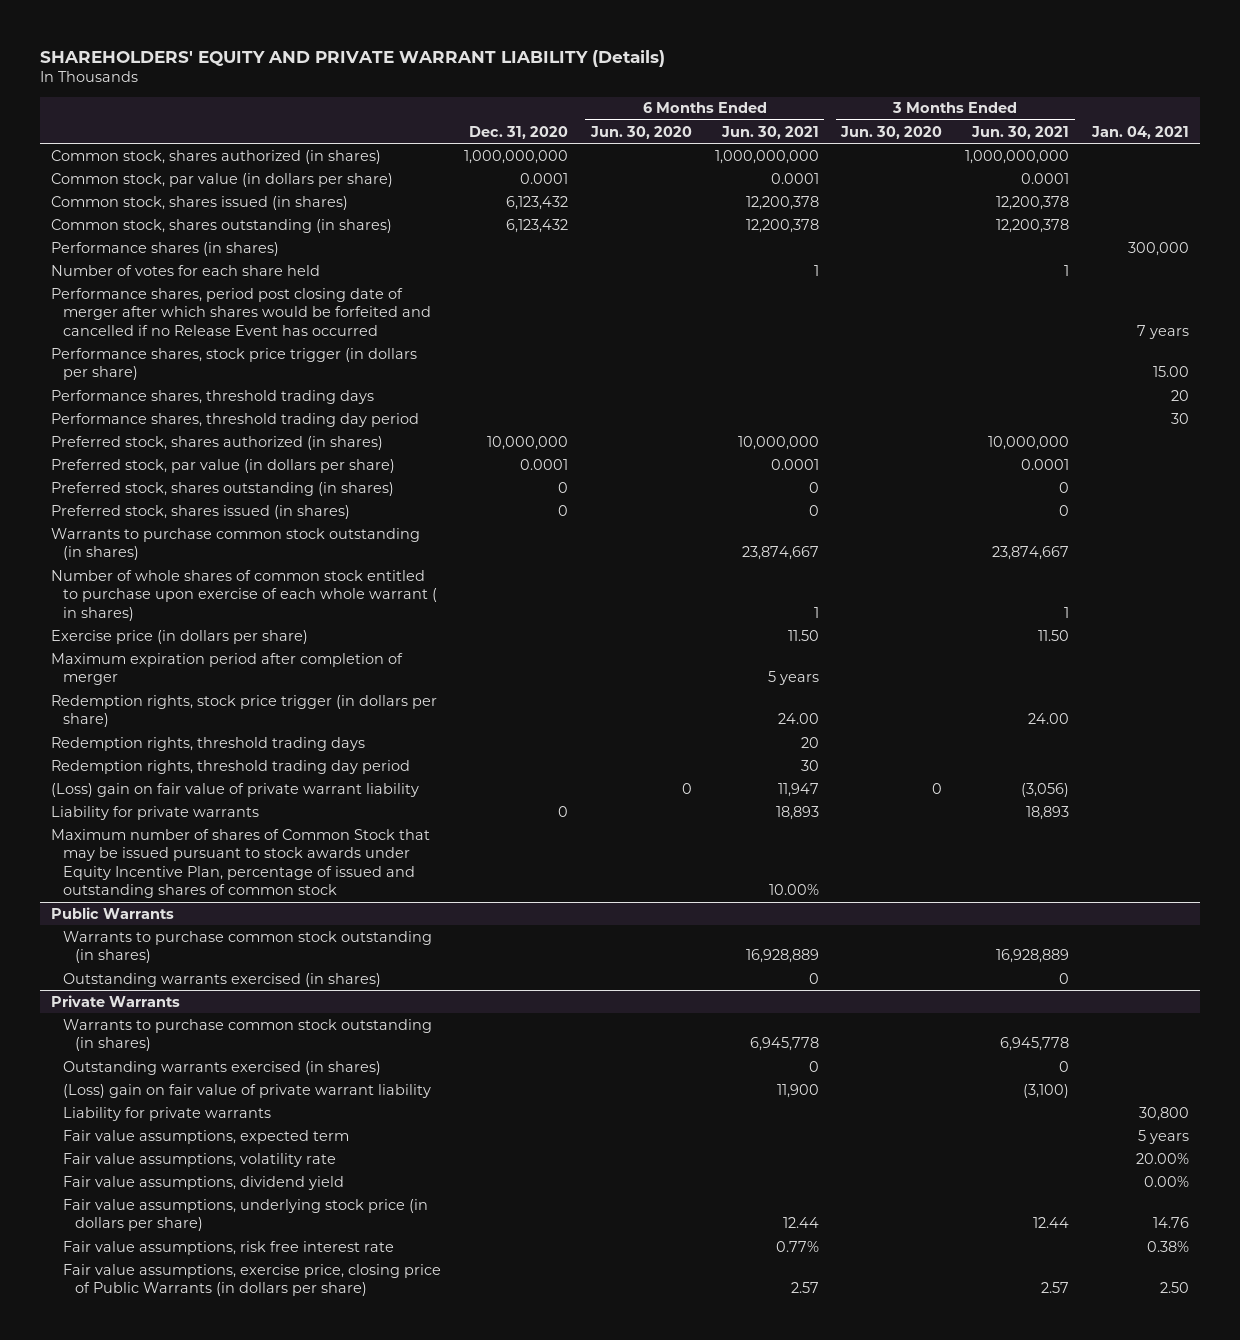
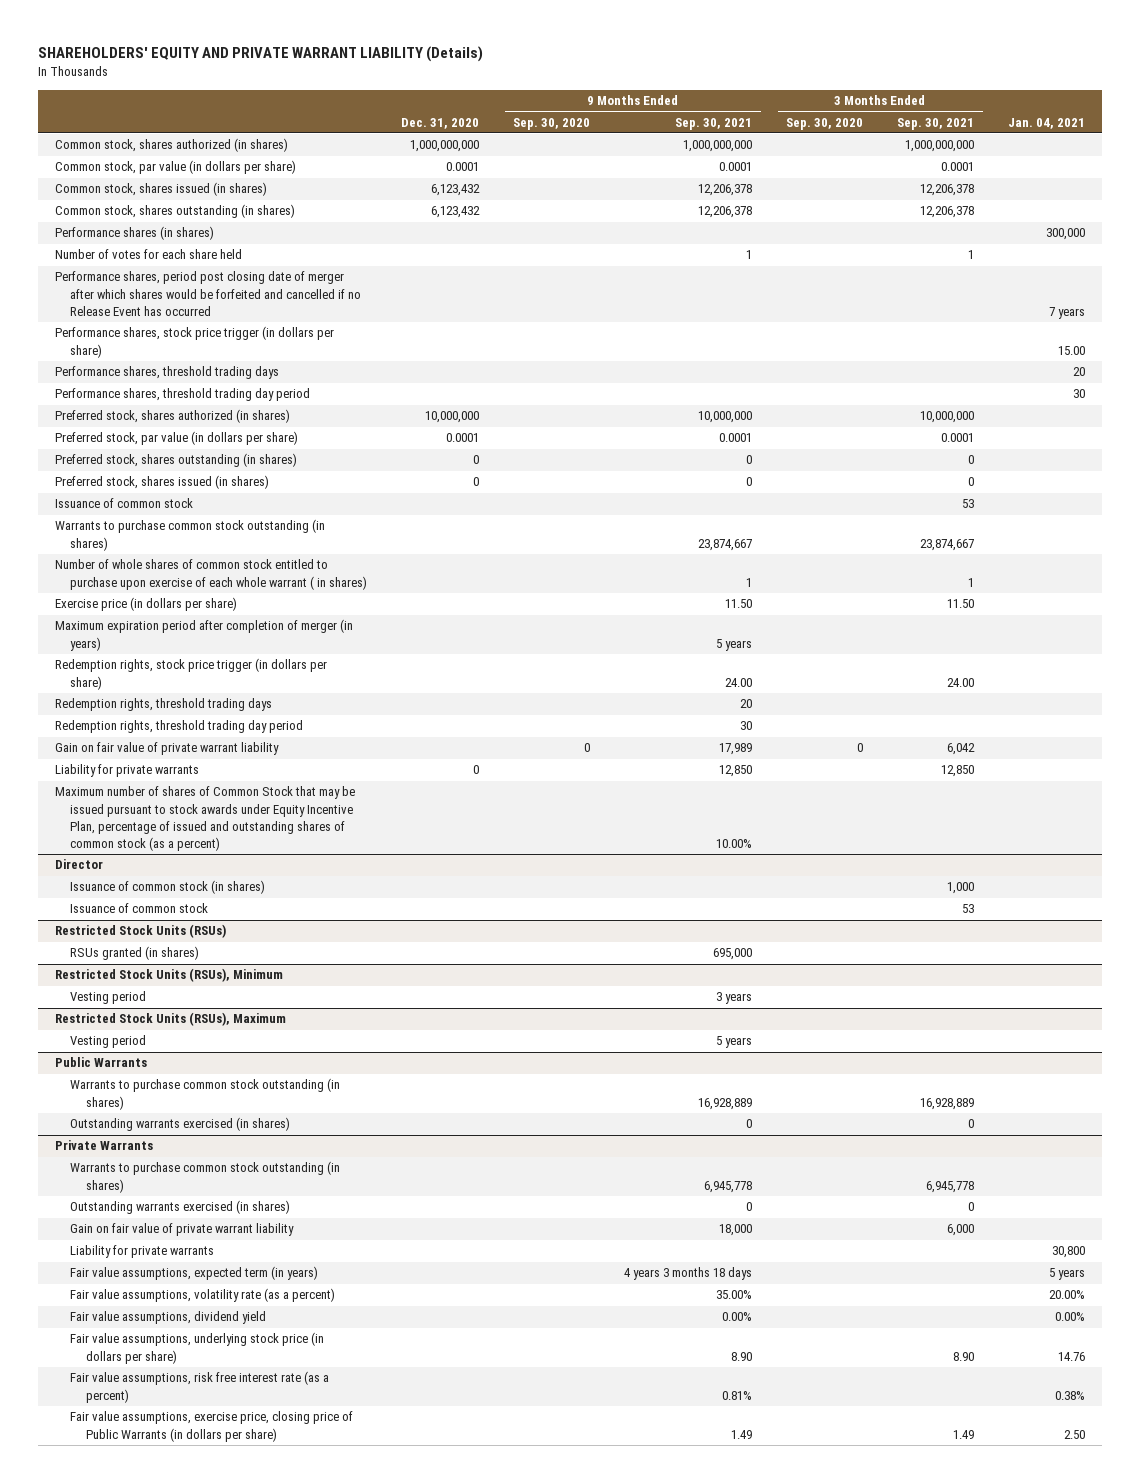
- | Dec. 31, 2020 | 6 Months Ended Jun. 30, 2020 | 6 Months Ended Jun. 30, 2021 | 3 Months Ended Jun. 30, 2020 | 3 Months Ended Jun. 30, 2021 | Jan. 04, 2021
+ | Dec. 31, 2020 | 9 Months Ended Sep. 30, 2020 | 9 Months Ended Sep. 30, 2021 | 3 Months Ended Sep. 30, 2020 | 3 Months Ended Sep. 30, 2021 | Jan. 04, 2021
+ Issuance of common stock | | | | | 53 |
- Maximum expiration period after completion of merger | | | 5 years | | |
+ Maximum expiration period after completion of merger (in years) | | | 5 years | | |
- (Loss) gain on fair value of private warrant liability | | 0 | 11,947 | 0 | (3,056) |
+ Gain on fair value of private warrant liability | | 0 | 17,989 | 0 | 6,042 |
- Maximum number of shares of Common Stock that may be issued pursuant to stock awards under Equity Incentive Plan, percentage of issued and outstanding shares of common stock | | | 10.00% | | |
+ Maximum number of shares of Common Stock that may be issued pursuant to stock awards under Equity Incentive Plan, percentage of issued and outstanding shares of common stock (as a percent) | | | 10.00% | | |
+ Director
+ Issuance of common stock (in shares) | | | | | 1,000 |
+ Issuance of common stock | | | | | 53 |
+ Restricted Stock Units (RSUs)
+ RSUs granted (in shares) | | | 695,000 | | |
+ Restricted Stock Units (RSUs), Minimum
+ Vesting period | | | 3 years | | |
+ Restricted Stock Units (RSUs), Maximum
+ Vesting period | | | 5 years | | |
@ Private Warrants
- (Loss) gain on fair value of private warrant liability | | | 11,900 | | (3,100) |
+ Gain on fair value of private warrant liability | | | 18,000 | | 6,000 |
- Fair value assumptions, expected term | | | | | | 5 years
- Fair value assumptions, volatility rate | | | | | | 20.00%
+ Fair value assumptions, expected term (in years) | | | 4 years 3 months 18 days | | | 5 years
+ Fair value assumptions, volatility rate (as a percent) | | | 35.00% | | | 20.00%
- Fair value assumptions, risk free interest rate | | | 0.77% | | | 0.38%
+ Fair value assumptions, risk free interest rate (as a percent) | | | 0.81% | | | 0.38%

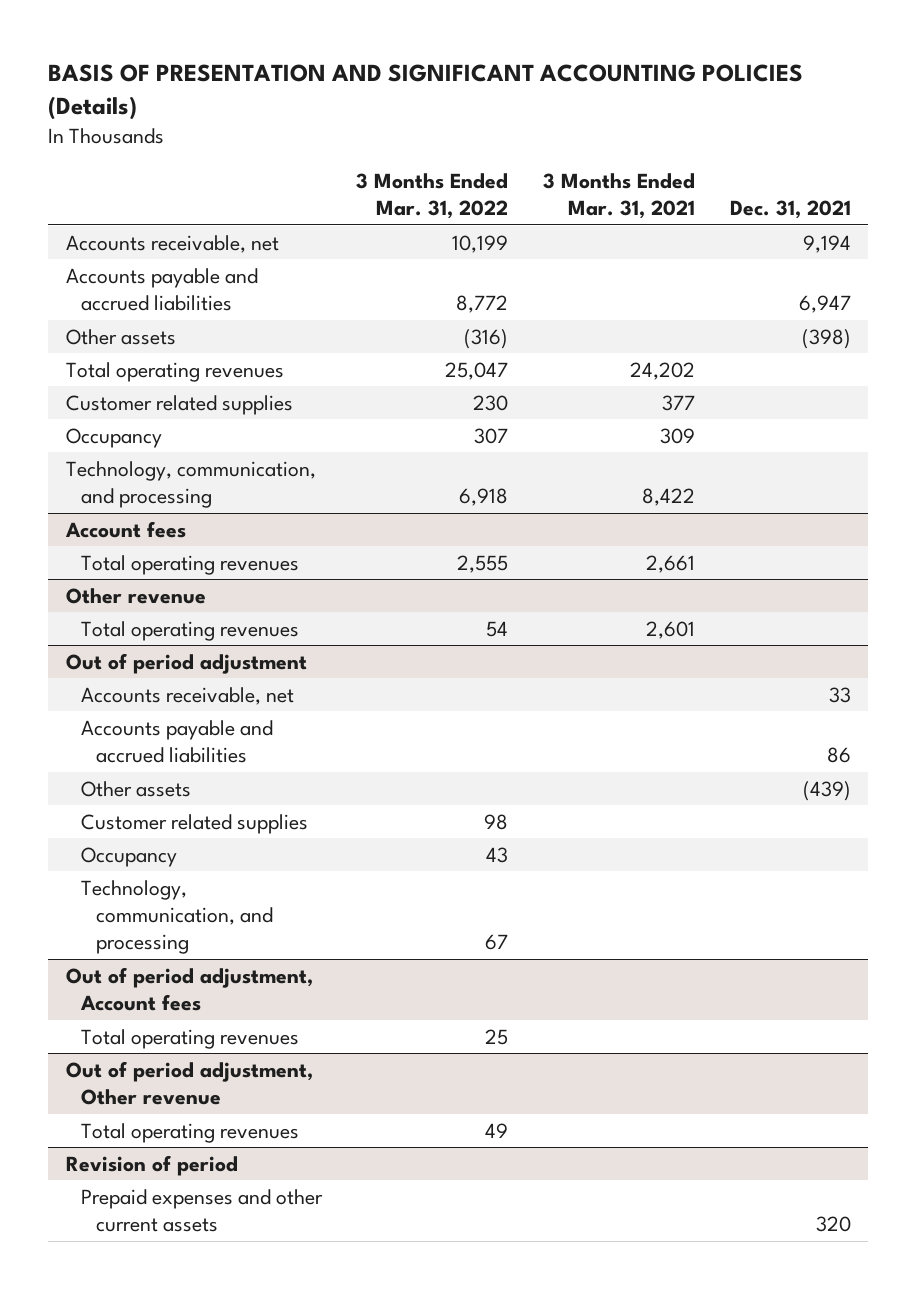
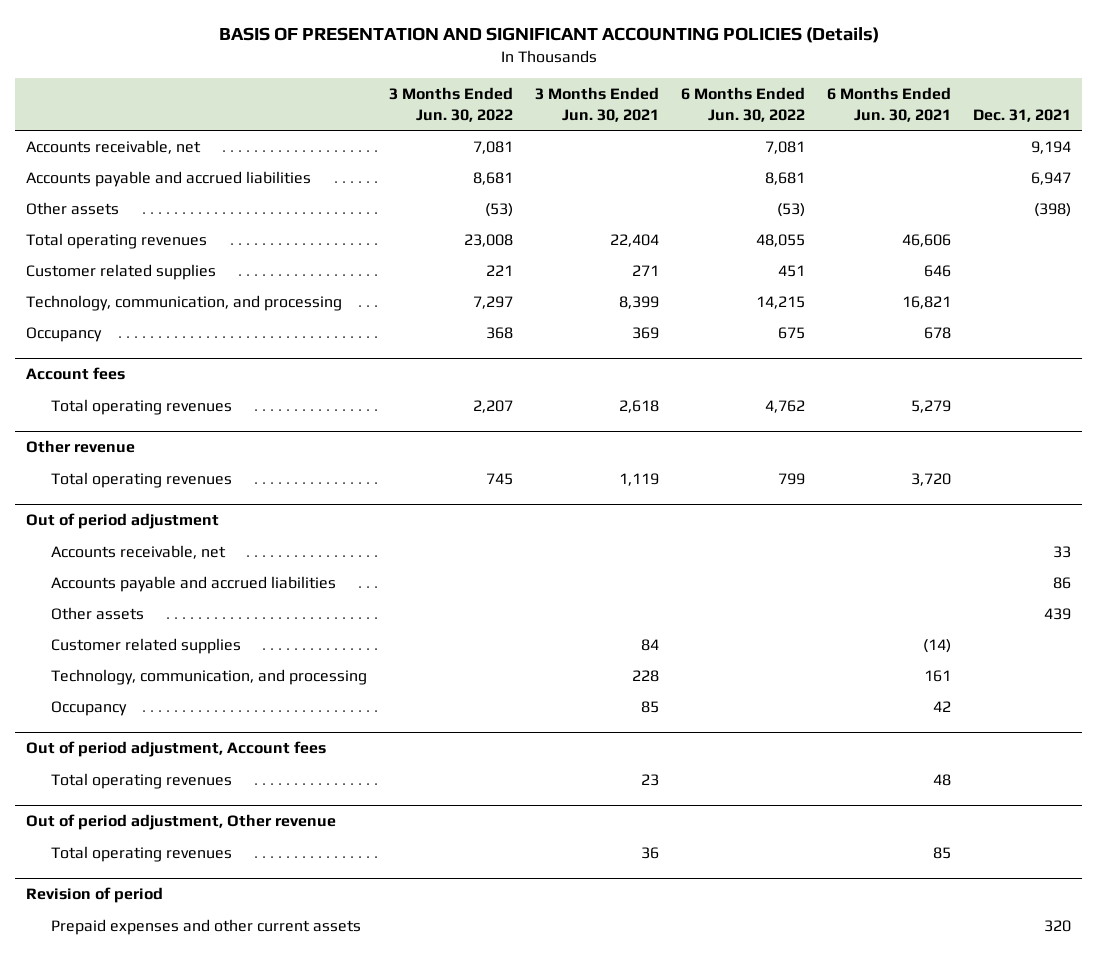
- | 3 Months Ended Mar. 31, 2022 | 3 Months Ended Mar. 31, 2021 | Dec. 31, 2021
+ | 3 Months Ended Jun. 30, 2022 | 3 Months Ended Jun. 30, 2021 | 6 Months Ended Jun. 30, 2022 | 6 Months Ended Jun. 30, 2021 | Dec. 31, 2021
moved down: Occupancy | 368 | 369 | 675 | 678 |
@ Out of period adjustment
- Other assets | | | (439)
+ Other assets | | | | | 439
moved down: Occupancy | | 85 | | 42 |

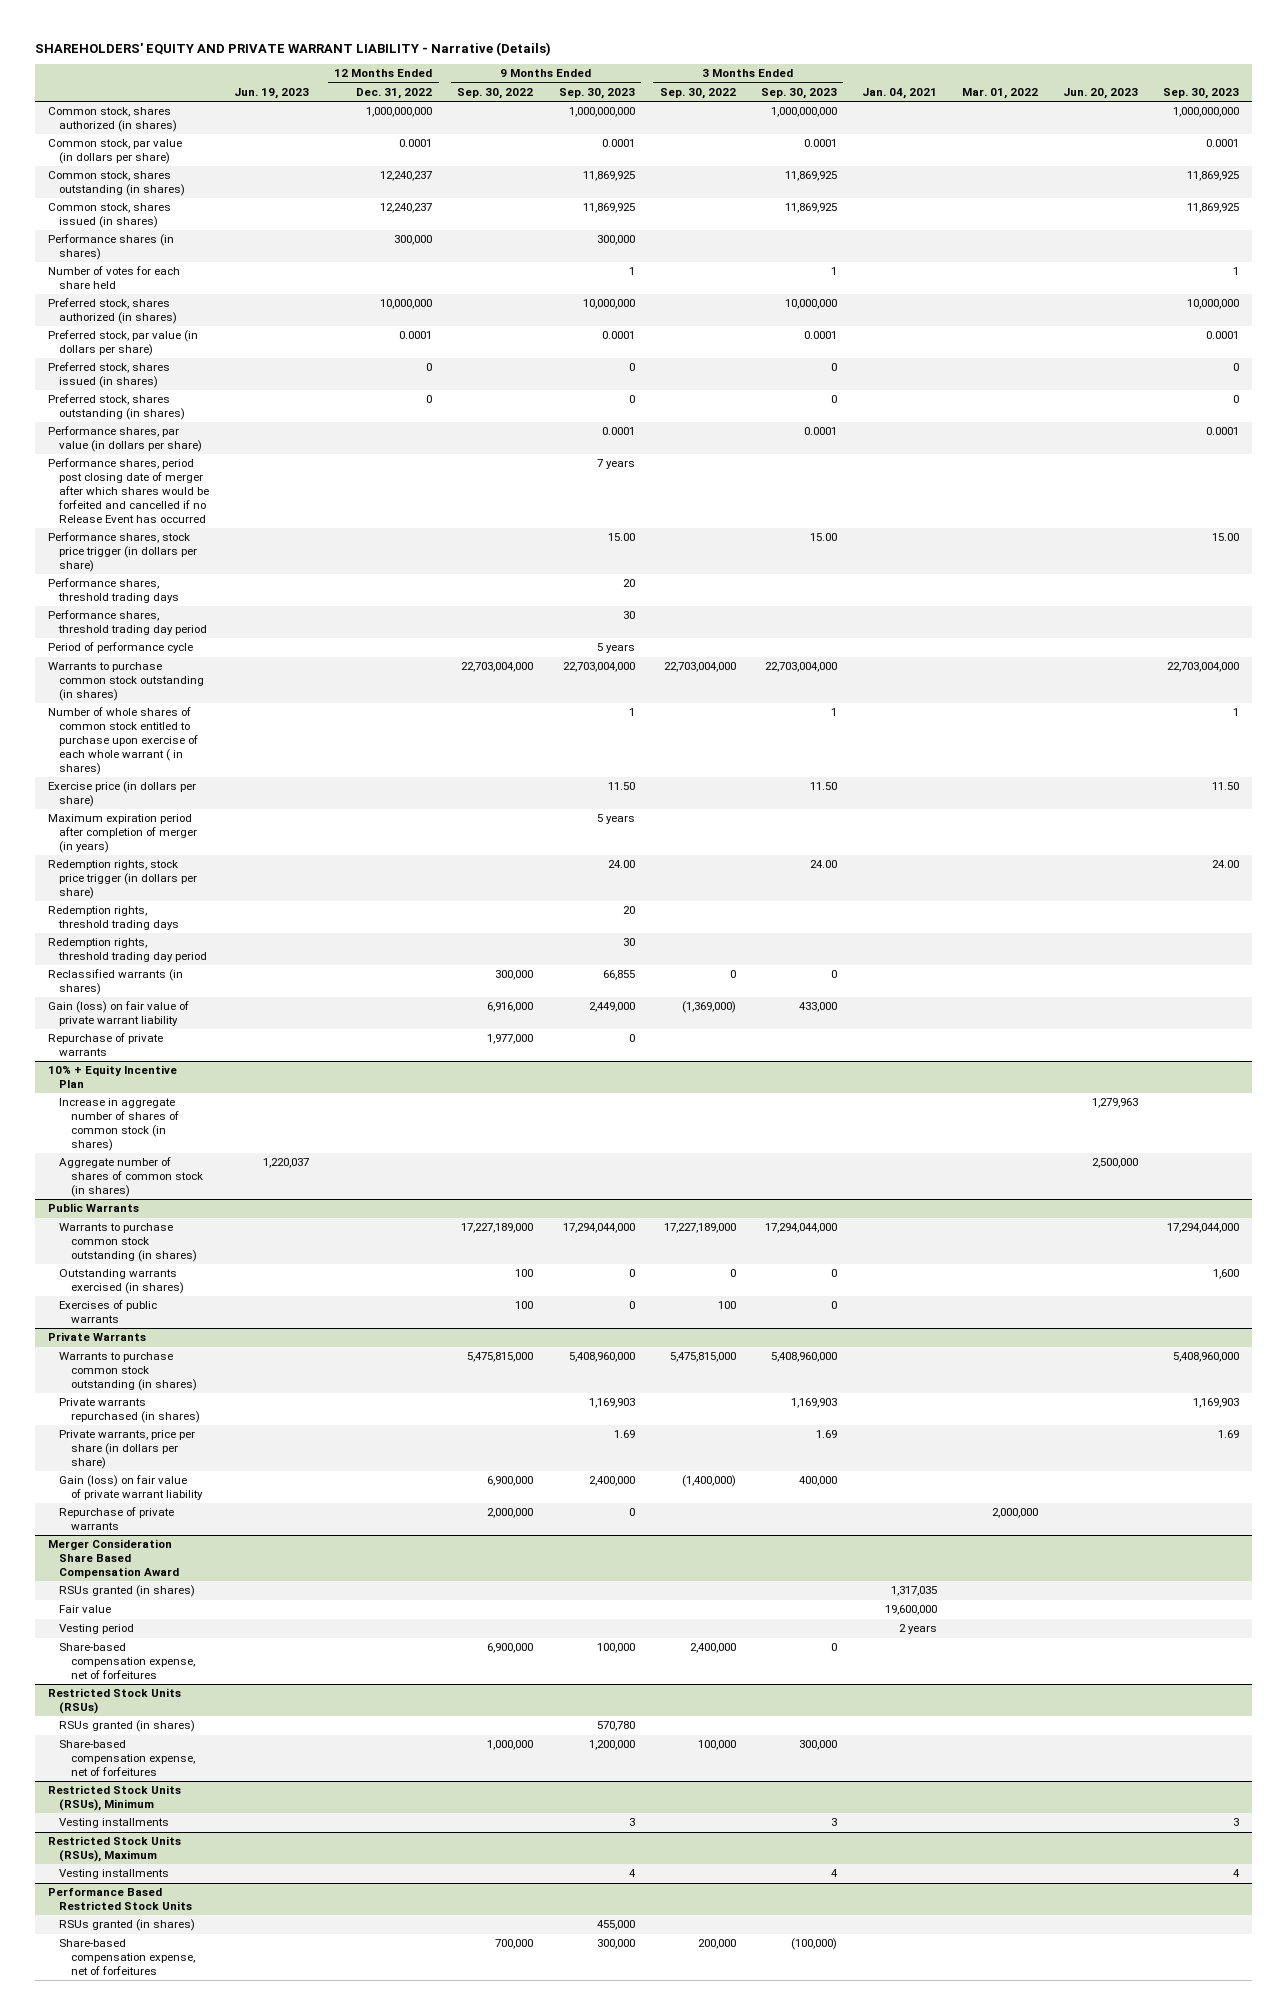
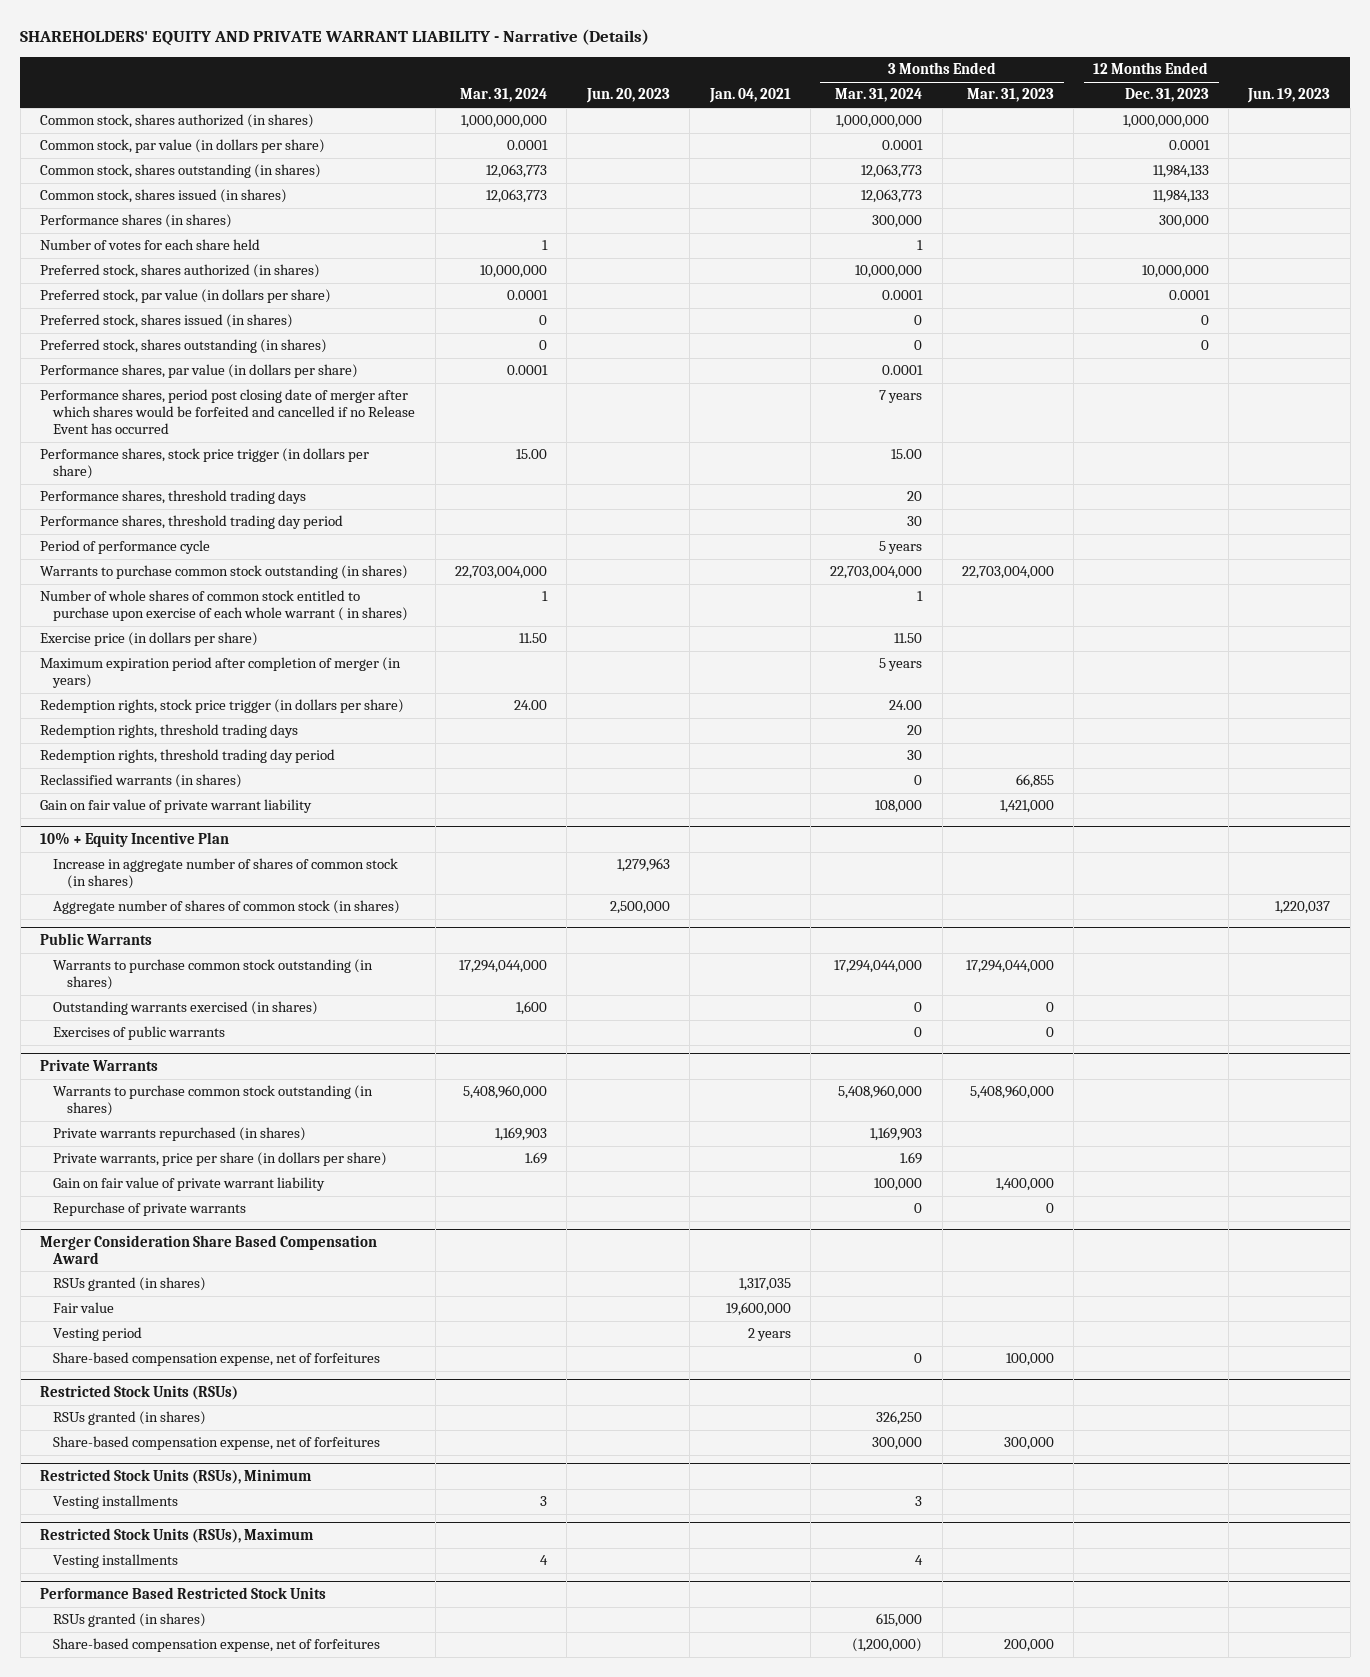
- | Jun. 19, 2023 | 12 Months Ended Dec. 31, 2022 | 9 Months Ended Sep. 30, 2022 | 9 Months Ended Sep. 30, 2023 | 3 Months Ended Sep. 30, 2022 | 3 Months Ended Sep. 30, 2023 | Jan. 04, 2021 | Mar. 01, 2022 | Jun. 20, 2023 | Sep. 30, 2023
+ | Mar. 31, 2024 | Jun. 20, 2023 | Jan. 04, 2021 | 3 Months Ended Mar. 31, 2024 | 3 Months Ended Mar. 31, 2023 | 12 Months Ended Dec. 31, 2023 | Jun. 19, 2023
- Gain (loss) on fair value of private warrant liability | | | 6,916,000 | 2,449,000 | (1,369,000) | 433,000 | | | |
- Repurchase of private warrants | | | 1,977,000 | 0 | | | | | |
+ Gain on fair value of private warrant liability | | | | 108,000 | 1,421,000 | |
@ Private Warrants
- Gain (loss) on fair value of private warrant liability | | | 6,900,000 | 2,400,000 | (1,400,000) | 400,000 | | | |
+ Gain on fair value of private warrant liability | | | | 100,000 | 1,400,000 | |

